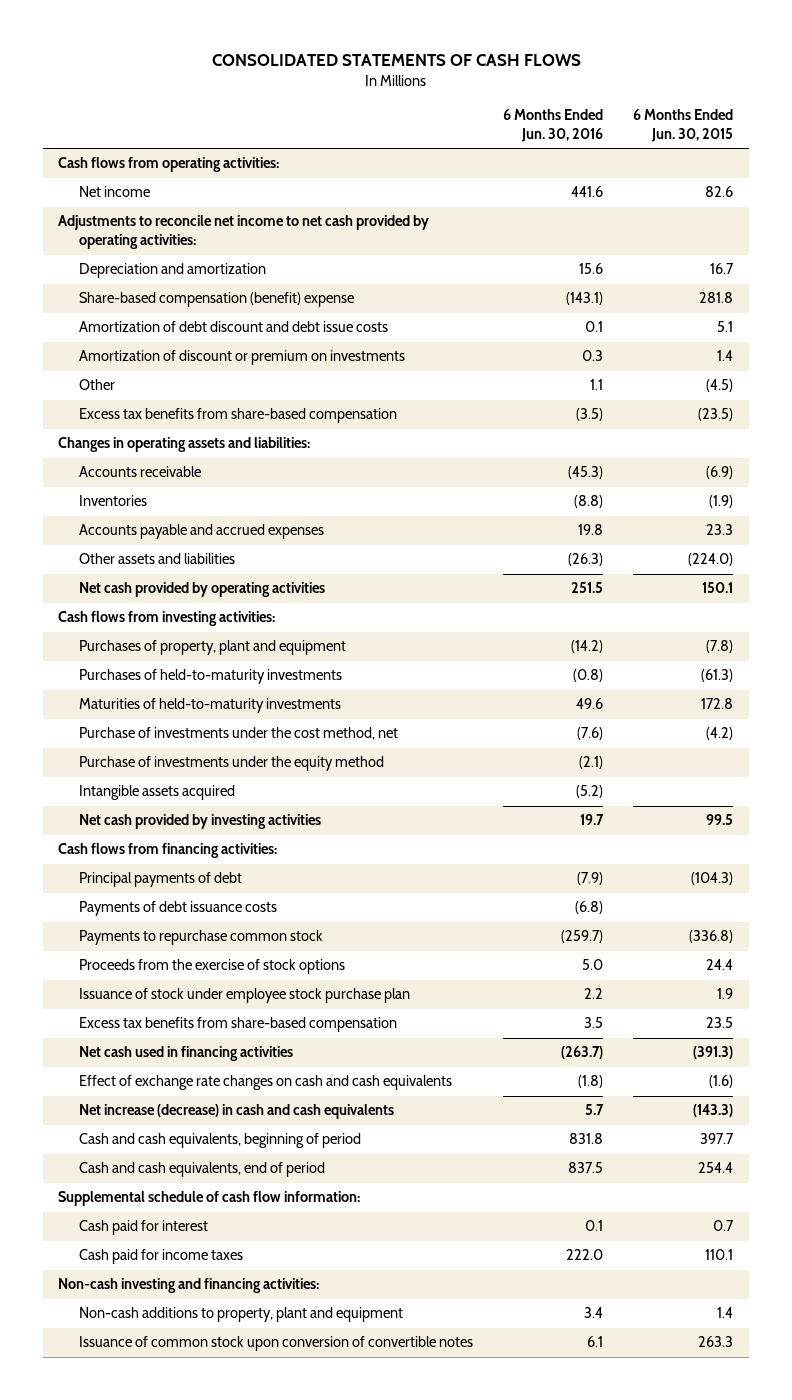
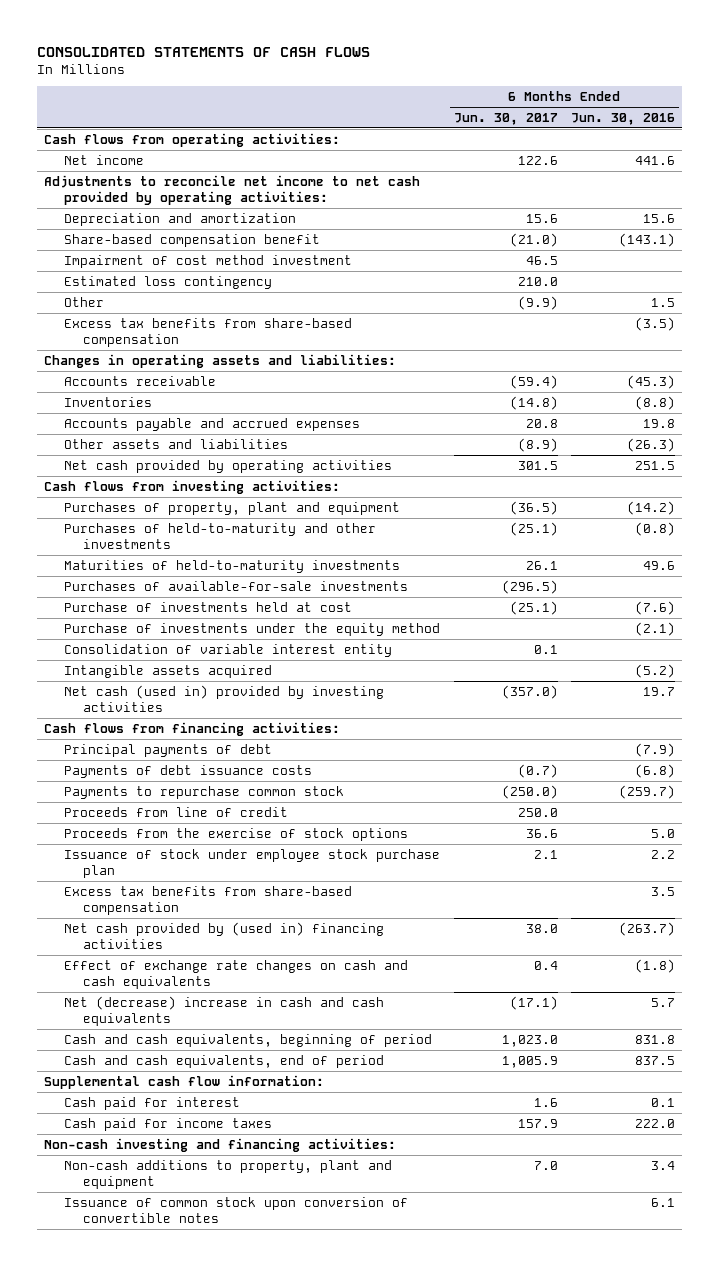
- | 6 Months Ended Jun. 30, 2016 | 6 Months Ended Jun. 30, 2015
+ | 6 Months Ended Jun. 30, 2017 | 6 Months Ended Jun. 30, 2016
- Share-based compensation (benefit) expense | (143.1) | 281.8
- Amortization of debt discount and debt issue costs | 0.1 | 5.1
- Amortization of discount or premium on investments | 0.3 | 1.4
- Other | 1.1 | (4.5)
+ Share-based compensation benefit | (21.0) | (143.1)
+ Impairment of cost method investment | 46.5 |
+ Estimated loss contingency | 210.0 |
+ Other | (9.9) | 1.5
- Purchases of held-to-maturity investments | (0.8) | (61.3)
+ Purchases of held-to-maturity and other investments | (25.1) | (0.8)
- Purchase of investments under the cost method, net | (7.6) | (4.2)
+ Purchases of available-for-sale investments | (296.5) |
+ Purchase of investments held at cost | (25.1) | (7.6)
+ Consolidation of variable interest entity | 0.1 |
- Net cash provided by investing activities | 19.7 | 99.5
+ Net cash (used in) provided by investing activities | (357.0) | 19.7
+ Proceeds from line of credit | 250.0 |
- Net cash used in financing activities | (263.7) | (391.3)
+ Net cash provided by (used in) financing activities | 38.0 | (263.7)
- Net increase (decrease) in cash and cash equivalents | 5.7 | (143.3)
+ Net (decrease) increase in cash and cash equivalents | (17.1) | 5.7
- Supplemental schedule of cash flow information:
+ Supplemental cash flow information:

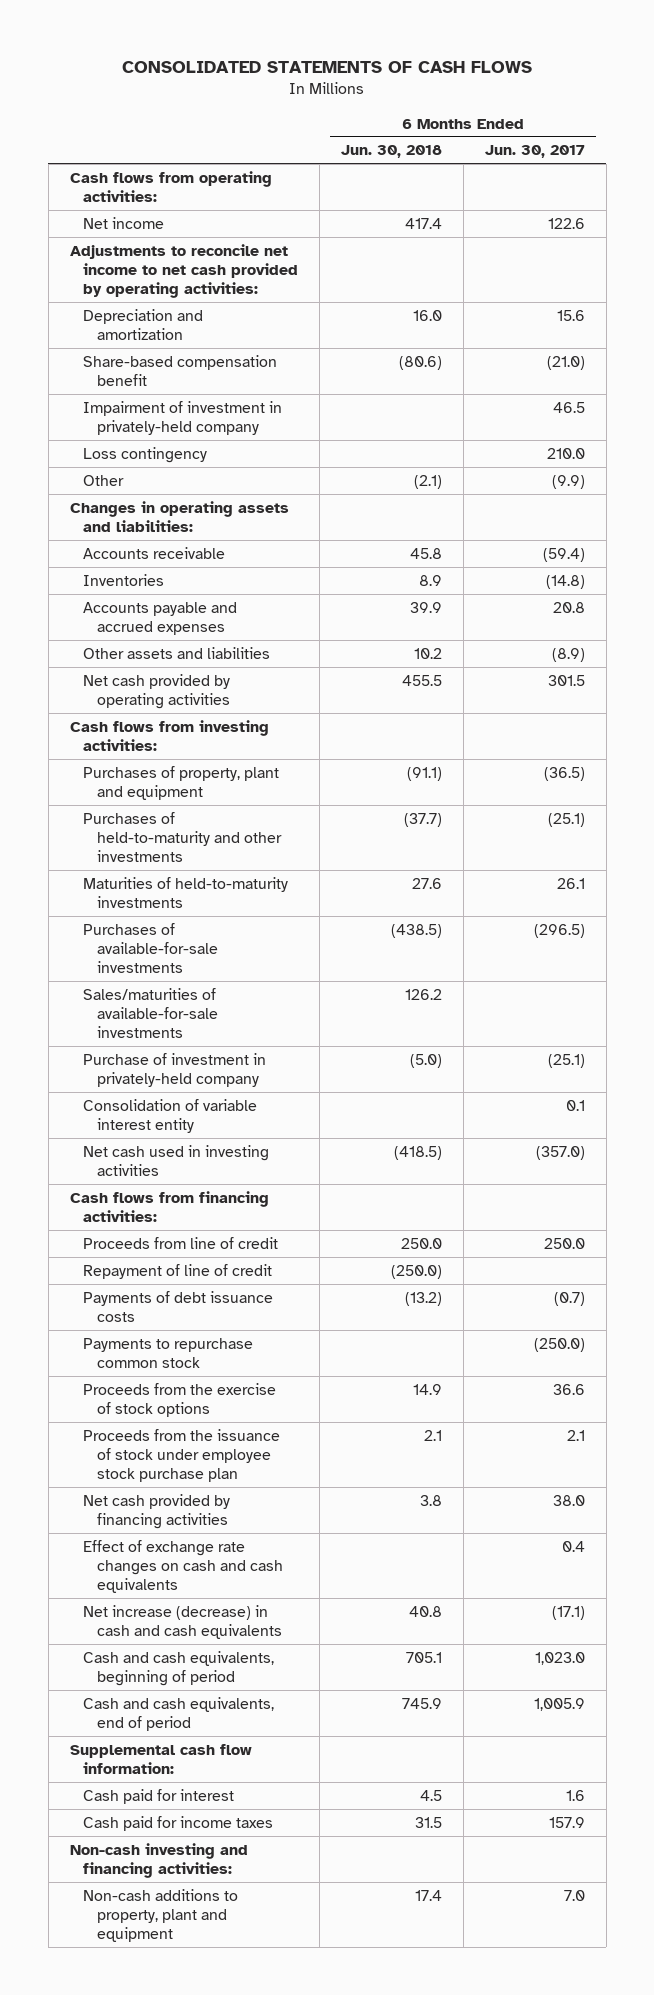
- | 6 Months Ended Jun. 30, 2017 | 6 Months Ended Jun. 30, 2016
+ | 6 Months Ended Jun. 30, 2018 | 6 Months Ended Jun. 30, 2017
- Impairment of cost method investment | 46.5 |
- Estimated loss contingency | 210.0 |
+ Impairment of investment in privately-held company | | 46.5
+ Loss contingency | | 210.0
- Excess tax benefits from share-based compensation | | (3.5)
- Purchase of investments held at cost | (25.1) | (7.6)
- Purchase of investments under the equity method | | (2.1)
+ Sales/maturities of available-for-sale investments | 126.2 |
+ Purchase of investment in privately-held company | (5.0) | (25.1)
- Intangible assets acquired | | (5.2)
- Net cash (used in) provided by investing activities | (357.0) | 19.7
+ Net cash used in investing activities | (418.5) | (357.0)
- Principal payments of debt | | (7.9)
moved up: Proceeds from line of credit | 250.0 | 250.0
+ Repayment of line of credit | (250.0) |
- Issuance of stock under employee stock purchase plan | 2.1 | 2.2
- Excess tax benefits from share-based compensation | | 3.5
- Net cash provided by (used in) financing activities | 38.0 | (263.7)
+ Proceeds from the issuance of stock under employee stock purchase plan | 2.1 | 2.1
+ Net cash provided by financing activities | 3.8 | 38.0
- Net (decrease) increase in cash and cash equivalents | (17.1) | 5.7
+ Net increase (decrease) in cash and cash equivalents | 40.8 | (17.1)
- Issuance of common stock upon conversion of convertible notes | | 6.1

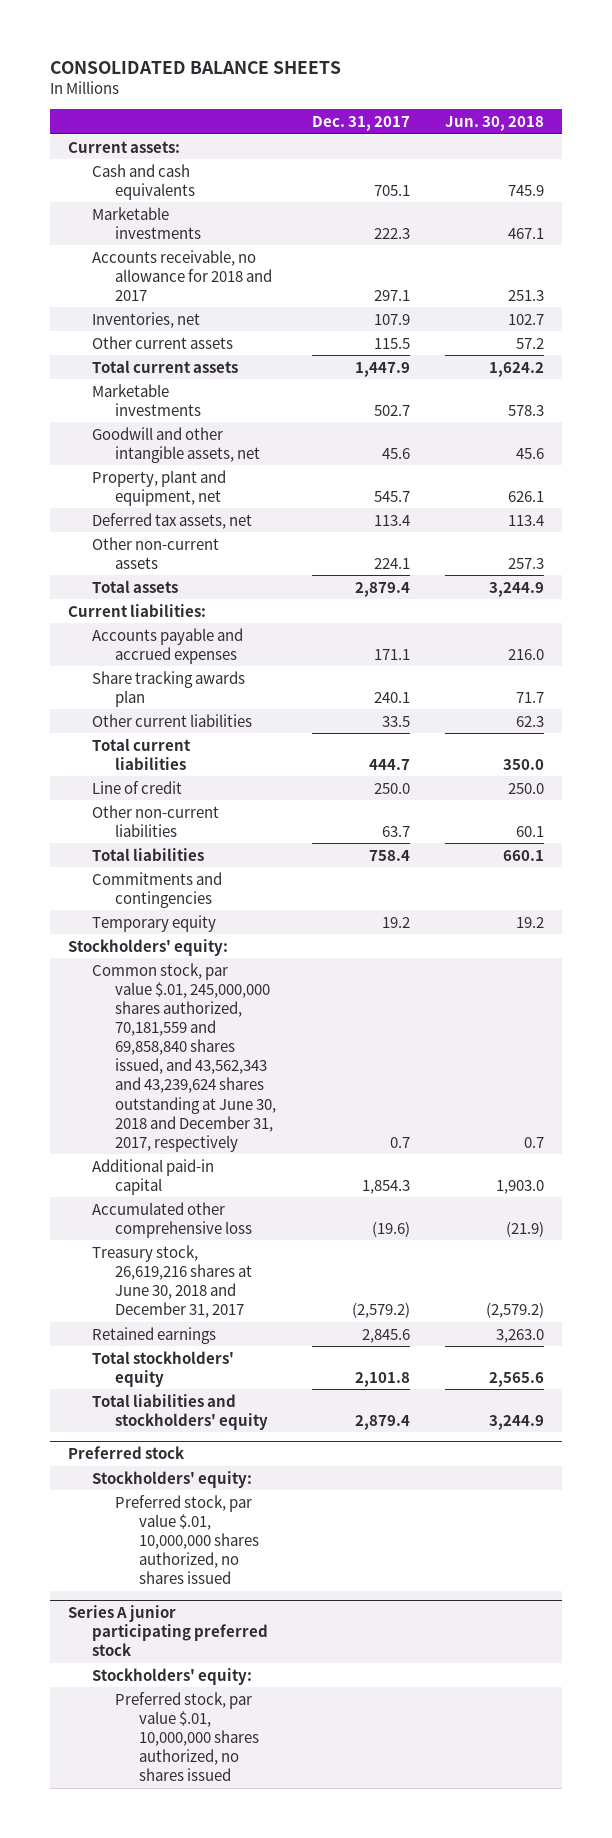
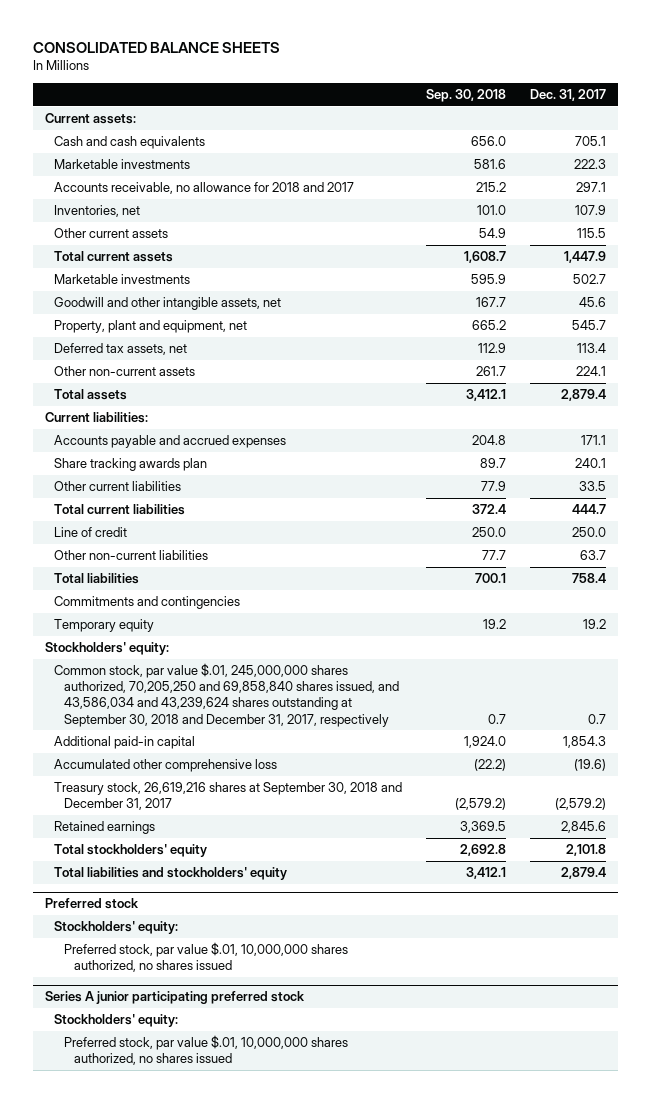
- | Dec. 31, 2017 | Jun. 30, 2018
+ | Sep. 30, 2018 | Dec. 31, 2017
- Common stock, par value $.01, 245,000,000 shares authorized, 70,181,559 and 69,858,840 shares issued, and 43,562,343 and 43,239,624 shares outstanding at June 30, 2018 and December 31, 2017, respectively | 0.7 | 0.7
+ Common stock, par value $.01, 245,000,000 shares authorized, 70,205,250 and 69,858,840 shares issued, and 43,586,034 and 43,239,624 shares outstanding at September 30, 2018 and December 31, 2017, respectively | 0.7 | 0.7
- Treasury stock, 26,619,216 shares at June 30, 2018 and December 31, 2017 | (2,579.2) | (2,579.2)
+ Treasury stock, 26,619,216 shares at September 30, 2018 and December 31, 2017 | (2,579.2) | (2,579.2)

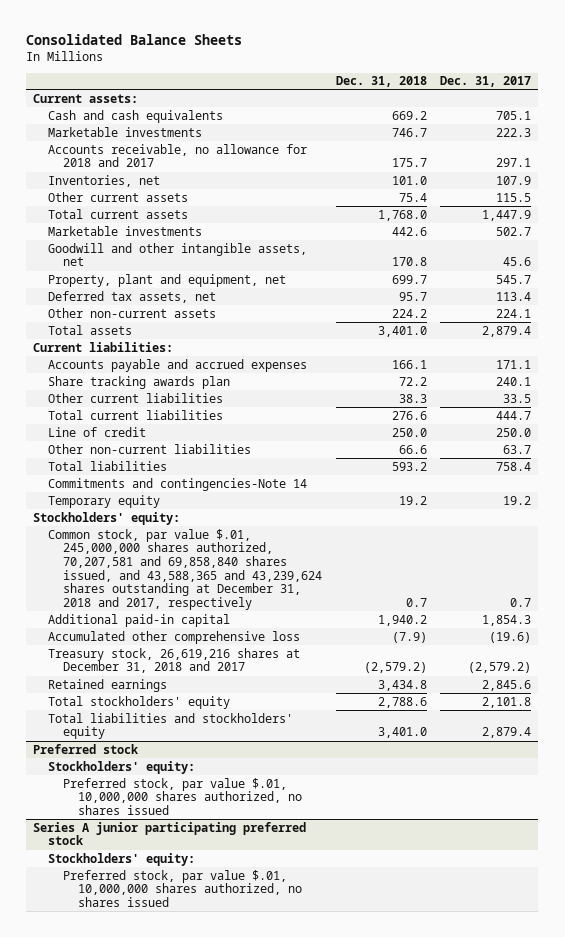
- CONSOLIDATED BALANCE SHEETS
+ Consolidated Balance Sheets
- | Sep. 30, 2018 | Dec. 31, 2017
+ | Dec. 31, 2018 | Dec. 31, 2017
- Commitments and contingencies
+ Commitments and contingencies-Note 14
- Common stock, par value $.01, 245,000,000 shares authorized, 70,205,250 and 69,858,840 shares issued, and 43,586,034 and 43,239,624 shares outstanding at September 30, 2018 and December 31, 2017, respectively | 0.7 | 0.7
+ Common stock, par value $.01, 245,000,000 shares authorized, 70,207,581 and 69,858,840 shares issued, and 43,588,365 and 43,239,624 shares outstanding at December 31, 2018 and 2017, respectively | 0.7 | 0.7
- Treasury stock, 26,619,216 shares at September 30, 2018 and December 31, 2017 | (2,579.2) | (2,579.2)
+ Treasury stock, 26,619,216 shares at December 31, 2018 and 2017 | (2,579.2) | (2,579.2)

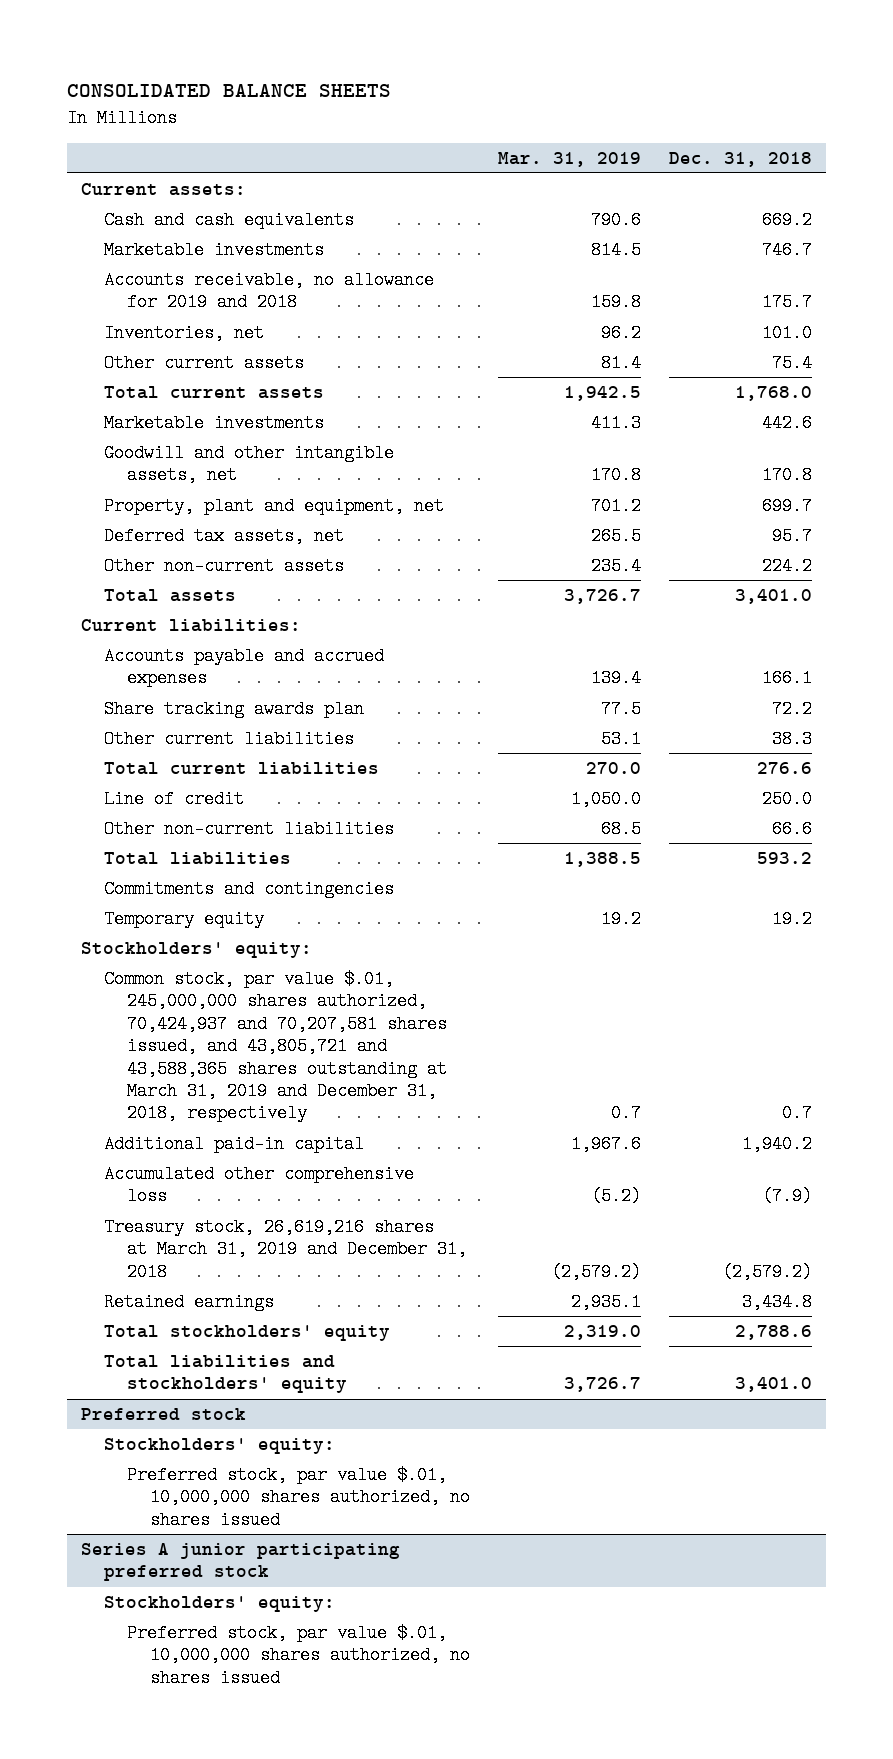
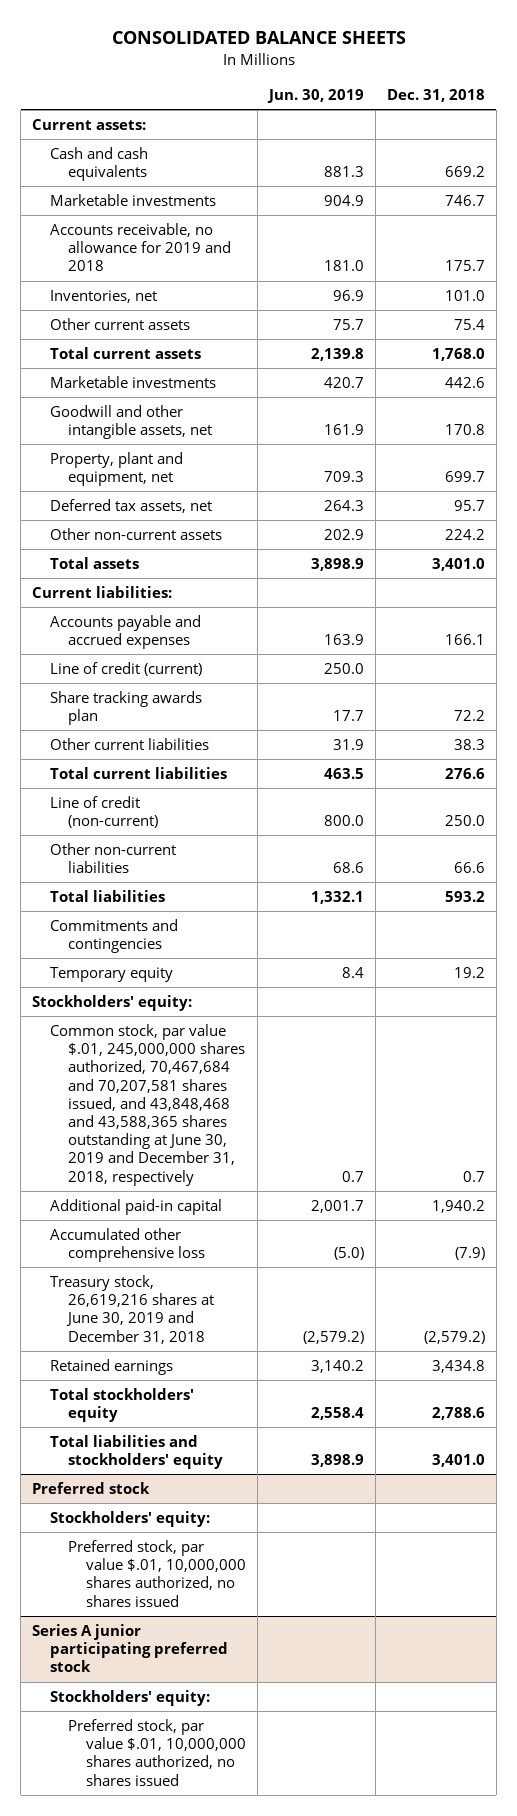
- | Mar. 31, 2019 | Dec. 31, 2018
+ | Jun. 30, 2019 | Dec. 31, 2018
+ Line of credit (current) | 250.0 |
- Line of credit | 1,050.0 | 250.0
+ Line of credit (non-current) | 800.0 | 250.0
- Common stock, par value $.01, 245,000,000 shares authorized, 70,424,937 and 70,207,581 shares issued, and 43,805,721 and 43,588,365 shares outstanding at March 31, 2019 and December 31, 2018, respectively | 0.7 | 0.7
+ Common stock, par value $.01, 245,000,000 shares authorized, 70,467,684 and 70,207,581 shares issued, and 43,848,468 and 43,588,365 shares outstanding at June 30, 2019 and December 31, 2018, respectively | 0.7 | 0.7
- Treasury stock, 26,619,216 shares at March 31, 2019 and December 31, 2018 | (2,579.2) | (2,579.2)
+ Treasury stock, 26,619,216 shares at June 30, 2019 and December 31, 2018 | (2,579.2) | (2,579.2)

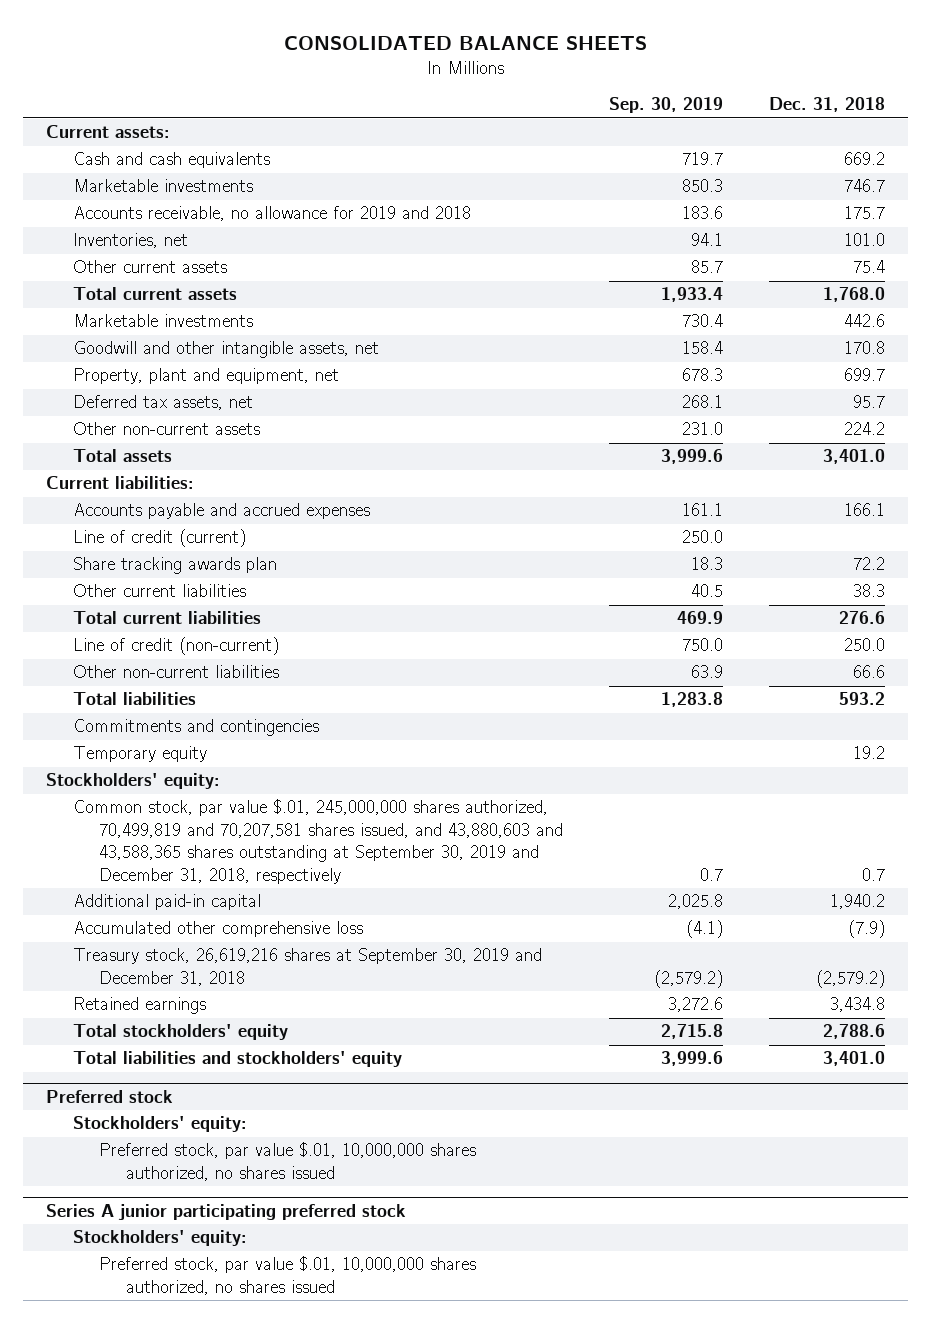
- | Jun. 30, 2019 | Dec. 31, 2018
+ | Sep. 30, 2019 | Dec. 31, 2018
- Common stock, par value $.01, 245,000,000 shares authorized, 70,467,684 and 70,207,581 shares issued, and 43,848,468 and 43,588,365 shares outstanding at June 30, 2019 and December 31, 2018, respectively | 0.7 | 0.7
+ Common stock, par value $.01, 245,000,000 shares authorized, 70,499,819 and 70,207,581 shares issued, and 43,880,603 and 43,588,365 shares outstanding at September 30, 2019 and December 31, 2018, respectively | 0.7 | 0.7
- Treasury stock, 26,619,216 shares at June 30, 2019 and December 31, 2018 | (2,579.2) | (2,579.2)
+ Treasury stock, 26,619,216 shares at September 30, 2019 and December 31, 2018 | (2,579.2) | (2,579.2)

